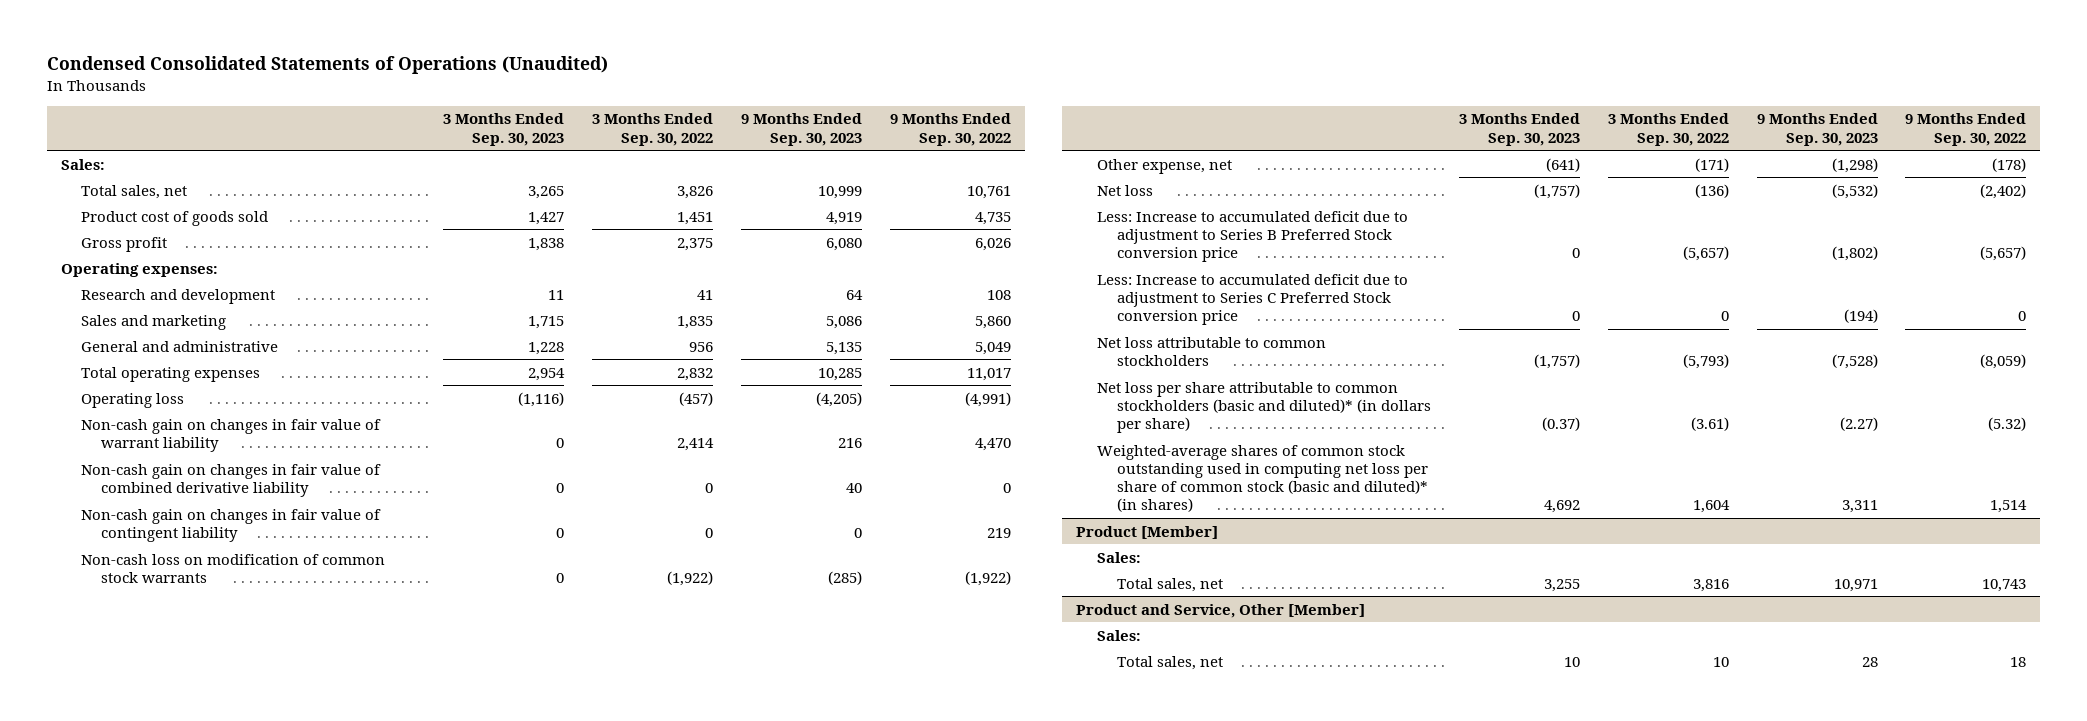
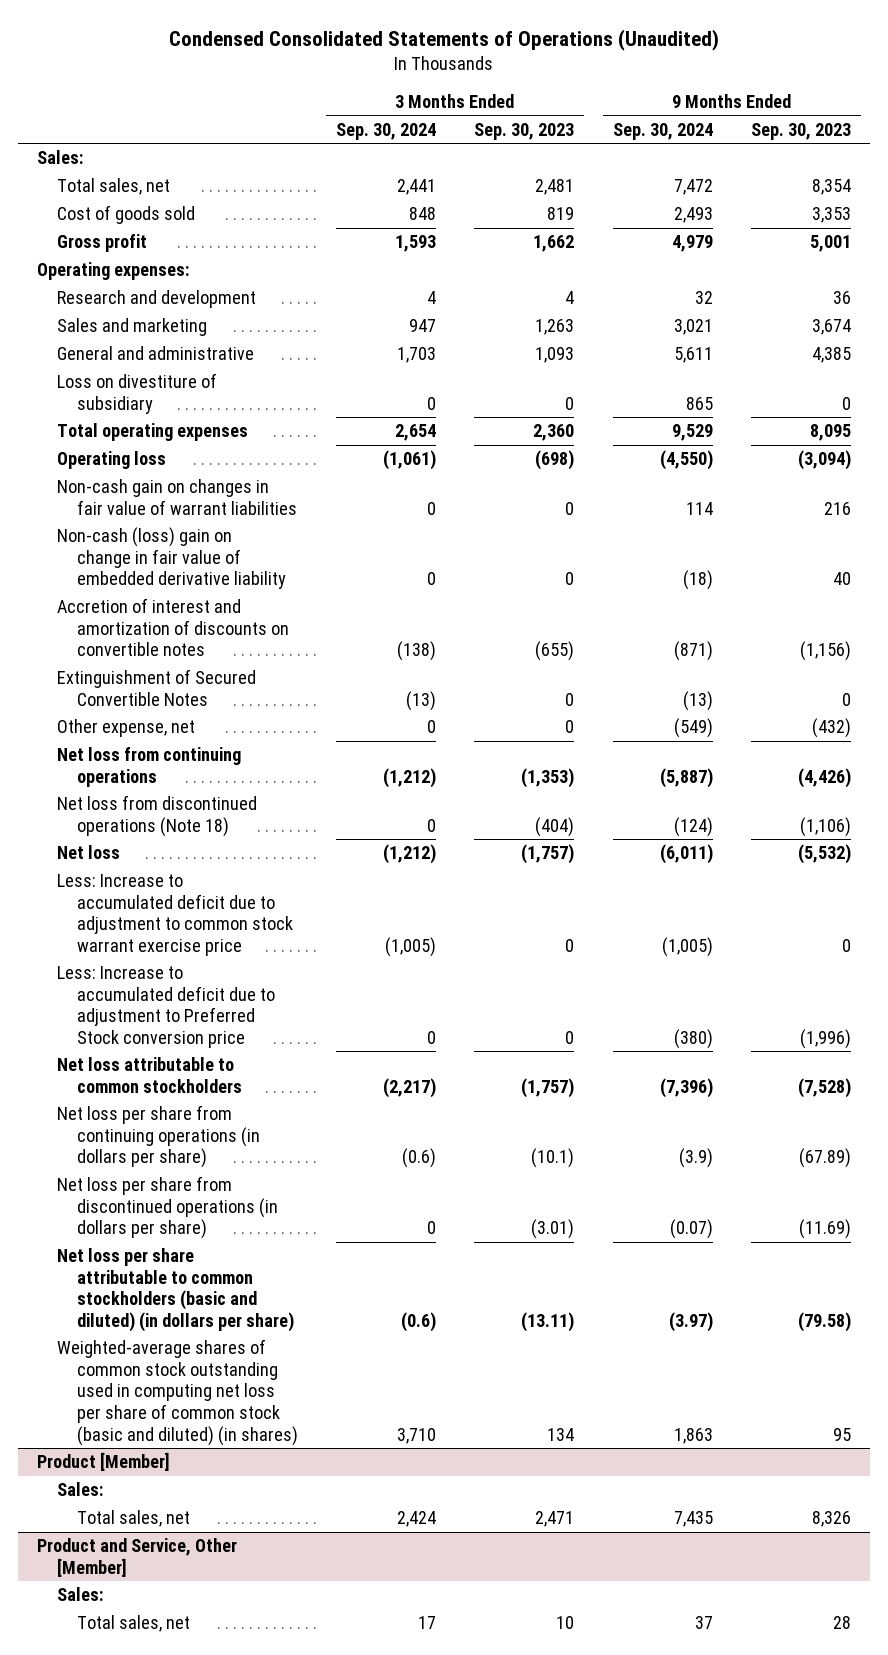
- | 3 Months Ended Sep. 30, 2023 | 3 Months Ended Sep. 30, 2022 | 9 Months Ended Sep. 30, 2023 | 9 Months Ended Sep. 30, 2022
+ | 3 Months Ended Sep. 30, 2024 | 3 Months Ended Sep. 30, 2023 | 9 Months Ended Sep. 30, 2024 | 9 Months Ended Sep. 30, 2023
- Total sales, net | 3,265 | 3,826 | 10,999 | 10,761
- Product cost of goods sold | 1,427 | 1,451 | 4,919 | 4,735
- Gross profit | 1,838 | 2,375 | 6,080 | 6,026
+ Total sales, net | 2,441 | 2,481 | 7,472 | 8,354
+ Cost of goods sold | 848 | 819 | 2,493 | 3,353
+ Gross profit | 1,593 | 1,662 | 4,979 | 5,001
- Research and development | 11 | 41 | 64 | 108
- Sales and marketing | 1,715 | 1,835 | 5,086 | 5,860
- General and administrative | 1,228 | 956 | 5,135 | 5,049
- Total operating expenses | 2,954 | 2,832 | 10,285 | 11,017
- Operating loss | (1,116) | (457) | (4,205) | (4,991)
- Non-cash gain on changes in fair value of warrant liability | 0 | 2,414 | 216 | 4,470
- Non-cash gain on changes in fair value of combined derivative liability | 0 | 0 | 40 | 0
- Non-cash gain on changes in fair value of contingent liability | 0 | 0 | 0 | 219
- Non-cash loss on modification of common stock warrants | 0 | (1,922) | (285) | (1,922)
- Other expense, net | (641) | (171) | (1,298) | (178)
+ Research and development | 4 | 4 | 32 | 36
+ Sales and marketing | 947 | 1,263 | 3,021 | 3,674
+ General and administrative | 1,703 | 1,093 | 5,611 | 4,385
+ Loss on divestiture of subsidiary | 0 | 0 | 865 | 0
+ Total operating expenses | 2,654 | 2,360 | 9,529 | 8,095
+ Operating loss | (1,061) | (698) | (4,550) | (3,094)
+ Non-cash gain on changes in fair value of warrant liabilities | 0 | 0 | 114 | 216
+ Non-cash (loss) gain on change in fair value of embedded derivative liability | 0 | 0 | (18) | 40
+ Accretion of interest and amortization of discounts on convertible notes | (138) | (655) | (871) | (1,156)
+ Extinguishment of Secured Convertible Notes | (13) | 0 | (13) | 0
+ Other expense, net | 0 | 0 | (549) | (432)
+ Net loss from continuing operations | (1,212) | (1,353) | (5,887) | (4,426)
+ Net loss from discontinued operations (Note 18) | 0 | (404) | (124) | (1,106)
- Less: Increase to accumulated deficit due to adjustment to Series B Preferred Stock conversion price | 0 | (5,657) | (1,802) | (5,657)
- Less: Increase to accumulated deficit due to adjustment to Series C Preferred Stock conversion price | 0 | 0 | (194) | 0
+ Less: Increase to accumulated deficit due to adjustment to common stock warrant exercise price | (1,005) | 0 | (1,005) | 0
+ Less: Increase to accumulated deficit due to adjustment to Preferred Stock conversion price | 0 | 0 | (380) | (1,996)
- Net loss per share attributable to common stockholders (basic and diluted)* (in dollars per share) | (0.37) | (3.61) | (2.27) | (5.32)
- Weighted-average shares of common stock outstanding used in computing net loss per share of common stock (basic and diluted)* (in shares) | 4,692 | 1,604 | 3,311 | 1,514
+ Net loss per share from continuing operations (in dollars per share) | (0.6) | (10.1) | (3.9) | (67.89)
+ Net loss per share from discontinued operations (in dollars per share) | 0 | (3.01) | (0.07) | (11.69)
+ Net loss per share attributable to common stockholders (basic and diluted) (in dollars per share) | (0.6) | (13.11) | (3.97) | (79.58)
+ Weighted-average shares of common stock outstanding used in computing net loss per share of common stock (basic and diluted) (in shares) | 3,710 | 134 | 1,863 | 95
@ Product [Member]
- Total sales, net | 3,255 | 3,816 | 10,971 | 10,743
+ Total sales, net | 2,424 | 2,471 | 7,435 | 8,326

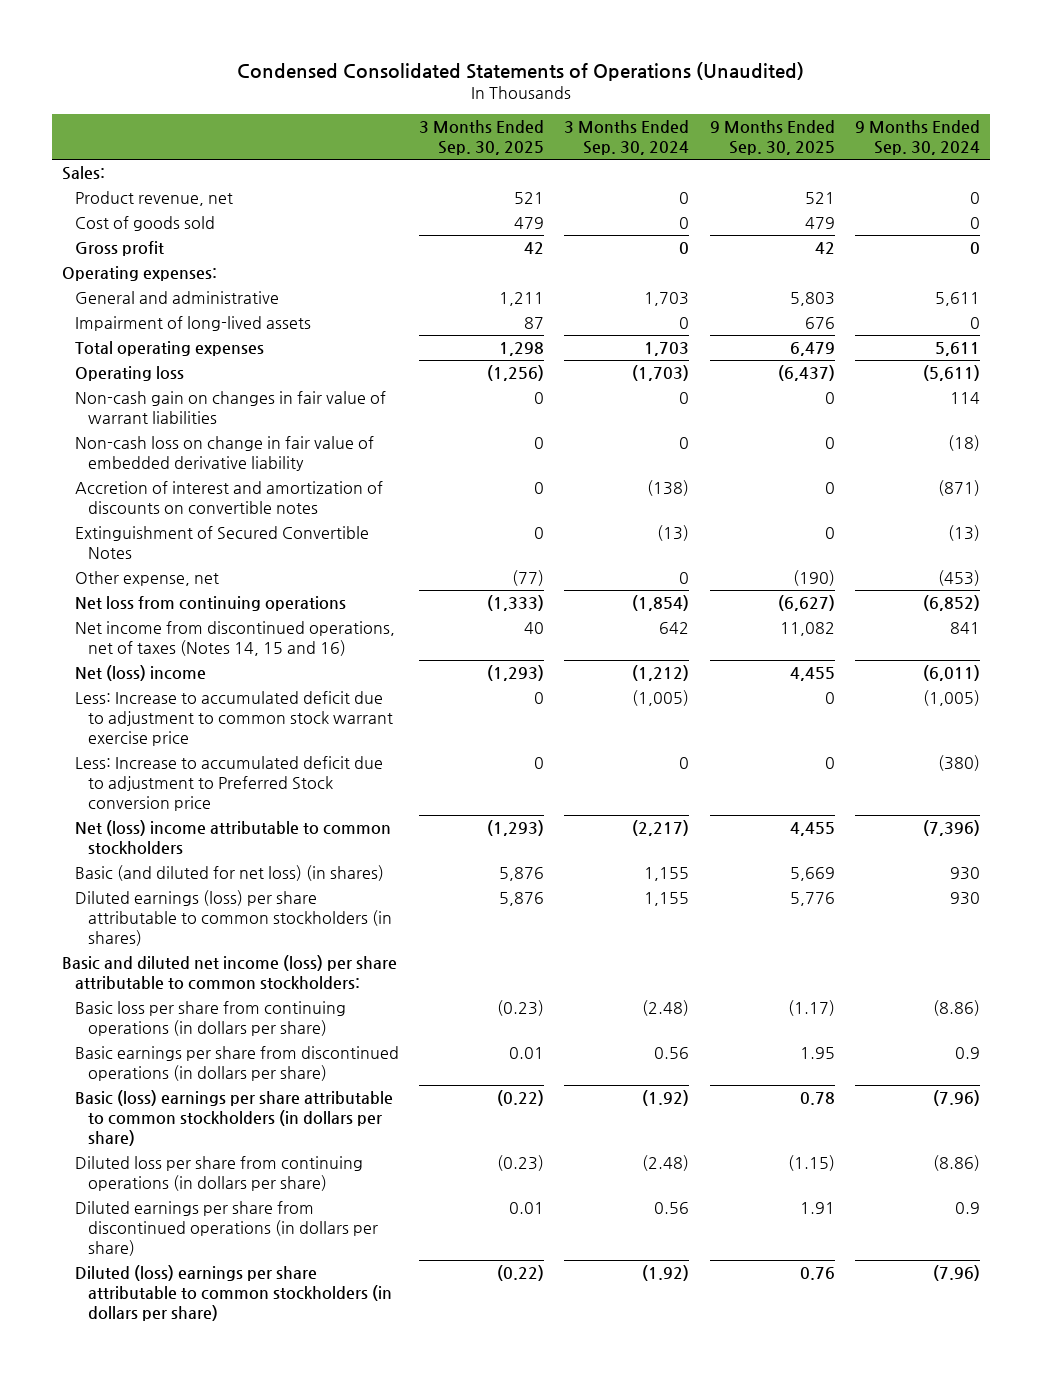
- | 3 Months Ended Sep. 30, 2024 | 3 Months Ended Sep. 30, 2023 | 9 Months Ended Sep. 30, 2024 | 9 Months Ended Sep. 30, 2023
+ | 3 Months Ended Sep. 30, 2025 | 3 Months Ended Sep. 30, 2024 | 9 Months Ended Sep. 30, 2025 | 9 Months Ended Sep. 30, 2024
- Total sales, net | 2,441 | 2,481 | 7,472 | 8,354
- Cost of goods sold | 848 | 819 | 2,493 | 3,353
- Gross profit | 1,593 | 1,662 | 4,979 | 5,001
+ Product revenue, net | 521 | 0 | 521 | 0
+ Cost of goods sold | 479 | 0 | 479 | 0
+ Gross profit | 42 | 0 | 42 | 0
- Research and development | 4 | 4 | 32 | 36
- Sales and marketing | 947 | 1,263 | 3,021 | 3,674
- Loss on divestiture of subsidiary | 0 | 0 | 865 | 0
- Total operating expenses | 2,654 | 2,360 | 9,529 | 8,095
- Operating loss | (1,061) | (698) | (4,550) | (3,094)
+ Impairment of long-lived assets | 87 | 0 | 676 | 0
+ Total operating expenses | 1,298 | 1,703 | 6,479 | 5,611
+ Operating loss | (1,256) | (1,703) | (6,437) | (5,611)
- Non-cash (loss) gain on change in fair value of embedded derivative liability | 0 | 0 | (18) | 40
+ Non-cash loss on change in fair value of embedded derivative liability | 0 | 0 | 0 | (18)
- Other expense, net | 0 | 0 | (549) | (432)
- Net loss from continuing operations | (1,212) | (1,353) | (5,887) | (4,426)
- Net loss from discontinued operations (Note 18) | 0 | (404) | (124) | (1,106)
- Net loss | (1,212) | (1,757) | (6,011) | (5,532)
+ Other expense, net | (77) | 0 | (190) | (453)
+ Net loss from continuing operations | (1,333) | (1,854) | (6,627) | (6,852)
+ Net income from discontinued operations, net of taxes (Notes 14, 15 and 16) | 40 | 642 | 11,082 | 841
+ Net (loss) income | (1,293) | (1,212) | 4,455 | (6,011)
- Net loss attributable to common stockholders | (2,217) | (1,757) | (7,396) | (7,528)
- Net loss per share from continuing operations (in dollars per share) | (0.6) | (10.1) | (3.9) | (67.89)
- Net loss per share from discontinued operations (in dollars per share) | 0 | (3.01) | (0.07) | (11.69)
- Net loss per share attributable to common stockholders (basic and diluted) (in dollars per share) | (0.6) | (13.11) | (3.97) | (79.58)
- Weighted-average shares of common stock outstanding used in computing net loss per share of common stock (basic and diluted) (in shares) | 3,710 | 134 | 1,863 | 95
- Product [Member]
- Sales:
- Total sales, net | 2,424 | 2,471 | 7,435 | 8,326
- Product and Service, Other [Member]
- Sales:
- Total sales, net | 17 | 10 | 37 | 28
+ Net (loss) income attributable to common stockholders | (1,293) | (2,217) | 4,455 | (7,396)
+ Basic (and diluted for net loss) (in shares) | 5,876 | 1,155 | 5,669 | 930
+ Diluted earnings (loss) per share attributable to common stockholders (in shares) | 5,876 | 1,155 | 5,776 | 930
+ Basic and diluted net income (loss) per share attributable to common stockholders:
+ Basic loss per share from continuing operations (in dollars per share) | (0.23) | (2.48) | (1.17) | (8.86)
+ Basic earnings per share from discontinued operations (in dollars per share) | 0.01 | 0.56 | 1.95 | 0.9
+ Basic (loss) earnings per share attributable to common stockholders (in dollars per share) | (0.22) | (1.92) | 0.78 | (7.96)
+ Diluted loss per share from continuing operations (in dollars per share) | (0.23) | (2.48) | (1.15) | (8.86)
+ Diluted earnings per share from discontinued operations (in dollars per share) | 0.01 | 0.56 | 1.91 | 0.9
+ Diluted (loss) earnings per share attributable to common stockholders (in dollars per share) | (0.22) | (1.92) | 0.76 | (7.96)

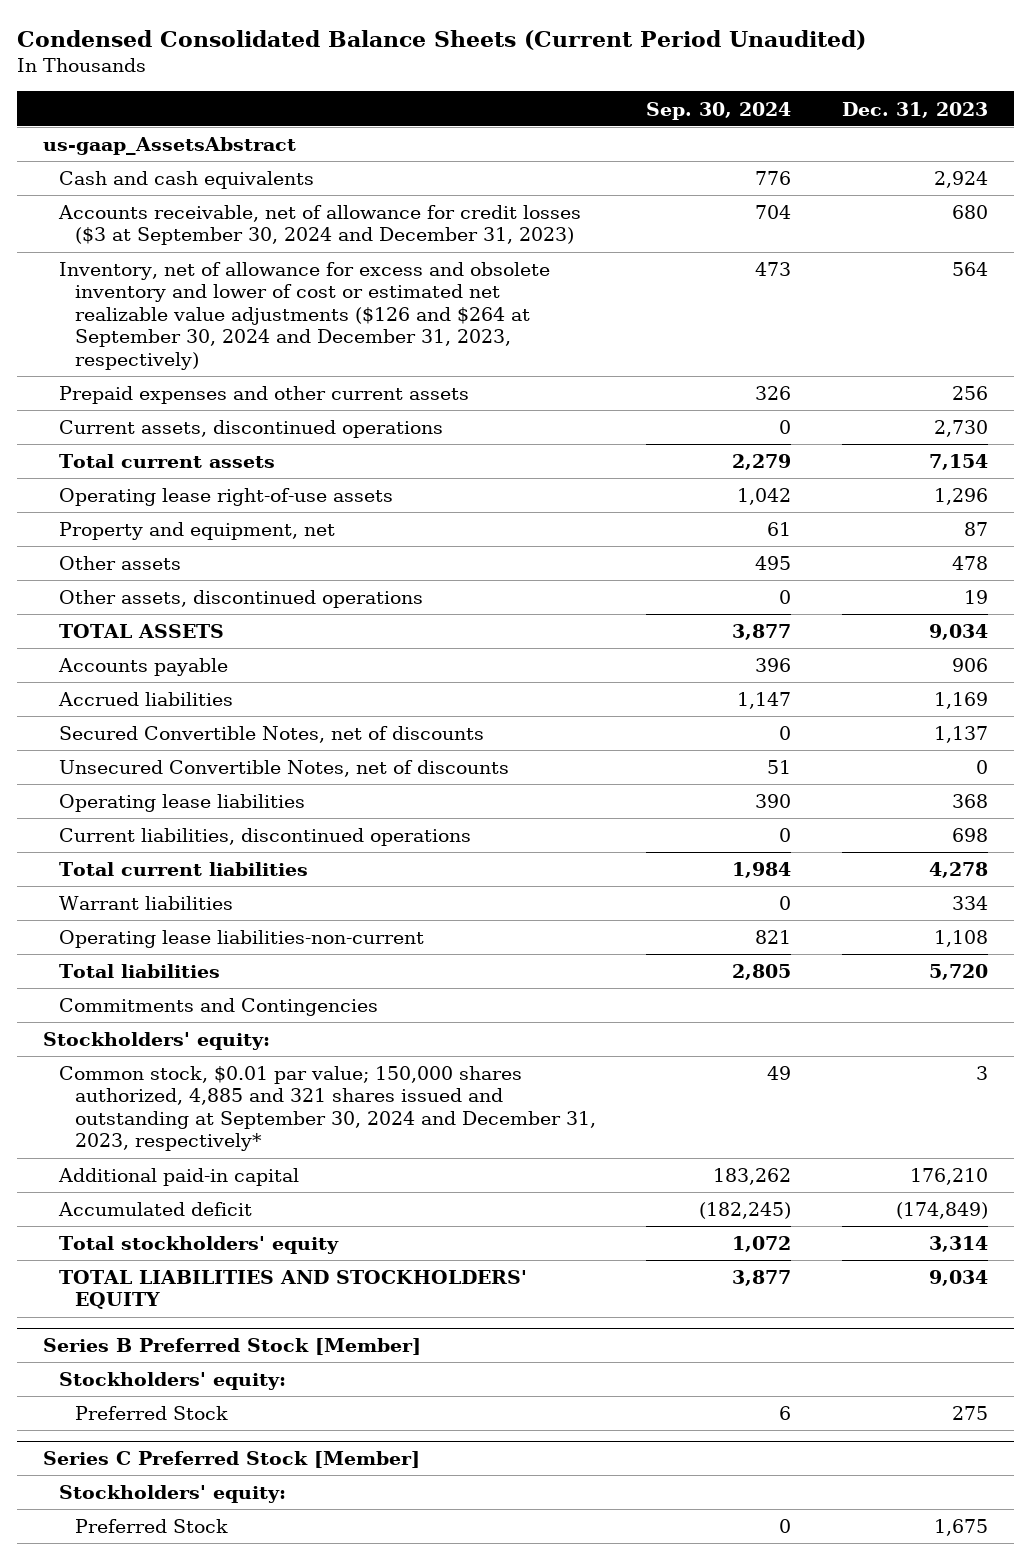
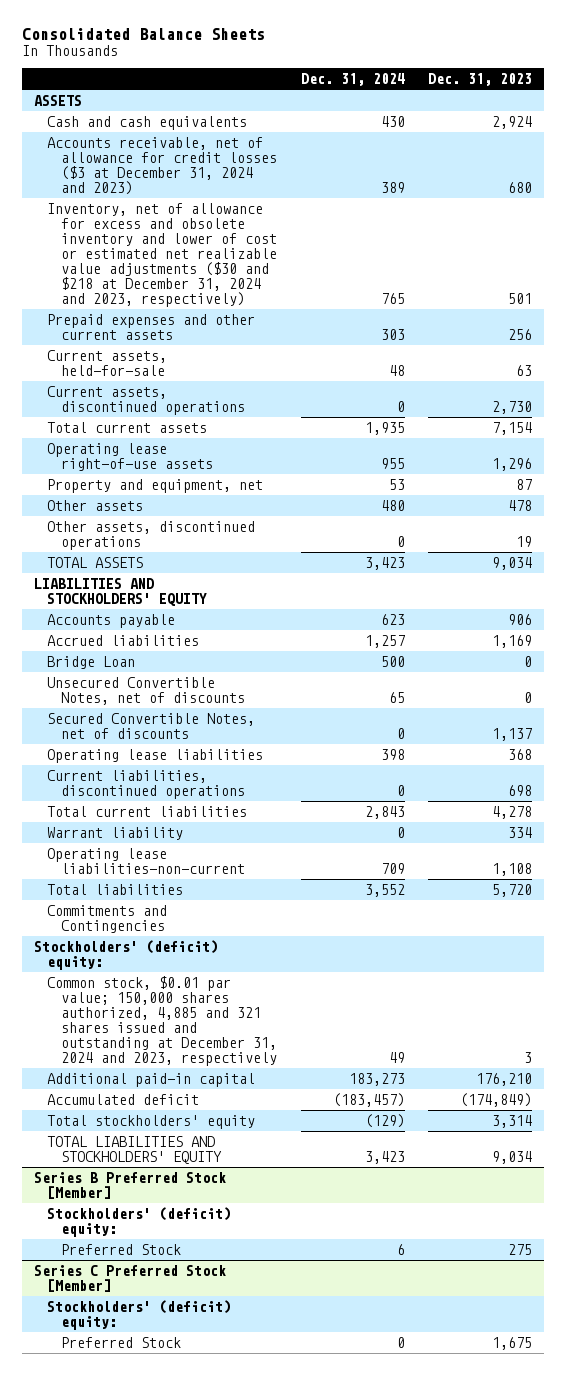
- Condensed Consolidated Balance Sheets (Current Period Unaudited)
+ Consolidated Balance Sheets
- | Sep. 30, 2024 | Dec. 31, 2023
+ | Dec. 31, 2024 | Dec. 31, 2023
- us-gaap_AssetsAbstract
+ ASSETS
- Accounts receivable, net of allowance for credit losses ($3 at September 30, 2024 and December 31, 2023) | 704 | 680
- Inventory, net of allowance for excess and obsolete inventory and lower of cost or estimated net realizable value adjustments ($126 and $264 at September 30, 2024 and December 31, 2023, respectively) | 473 | 564
+ Accounts receivable, net of allowance for credit losses ($3 at December 31, 2024 and 2023) | 389 | 680
+ Inventory, net of allowance for excess and obsolete inventory and lower of cost or estimated net realizable value adjustments ($30 and $218 at December 31, 2024 and 2023, respectively) | 765 | 501
+ Current assets, held-for-sale | 48 | 63
+ LIABILITIES AND STOCKHOLDERS' EQUITY
+ Bridge Loan | 500 | 0
moved down: Secured Convertible Notes, net of discounts | 0 | 1,137
- Warrant liabilities | 0 | 334
+ Warrant liability | 0 | 334
- Stockholders' equity:
- Common stock, $0.01 par value; 150,000 shares authorized, 4,885 and 321 shares issued and outstanding at September 30, 2024 and December 31, 2023, respectively* | 49 | 3
+ Stockholders' (deficit) equity:
+ Common stock, $0.01 par value; 150,000 shares authorized, 4,885 and 321 shares issued and outstanding at December 31, 2024 and 2023, respectively | 49 | 3
@ Series B Preferred Stock [Member]
- Stockholders' equity:
+ Stockholders' (deficit) equity:
@ Series C Preferred Stock [Member]
- Stockholders' equity:
+ Stockholders' (deficit) equity:

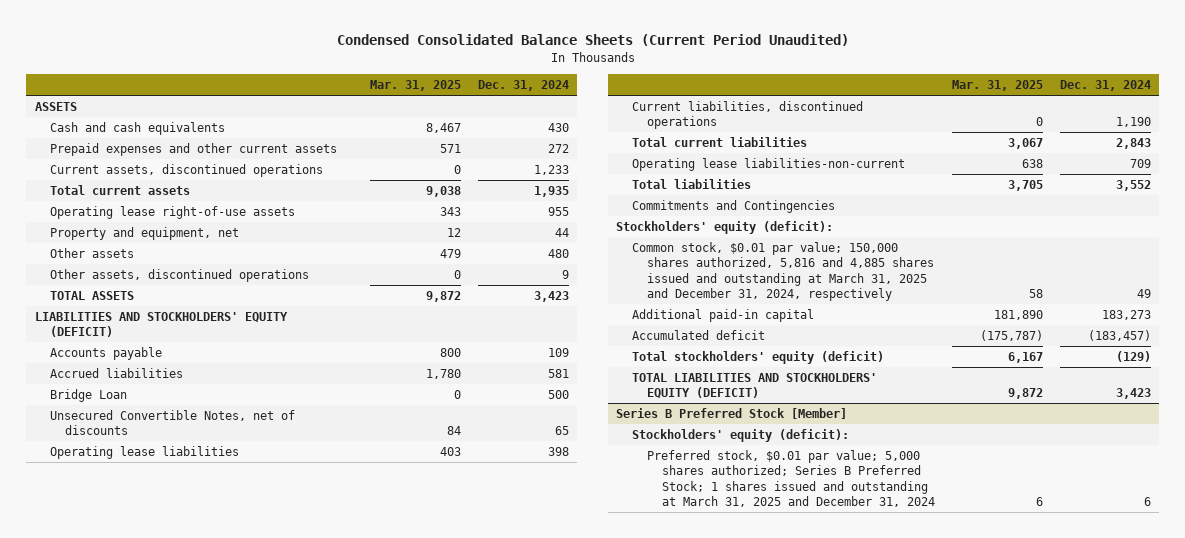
- Consolidated Balance Sheets
+ Condensed Consolidated Balance Sheets (Current Period Unaudited)
- | Dec. 31, 2024 | Dec. 31, 2023
+ | Mar. 31, 2025 | Dec. 31, 2024
- Accounts receivable, net of allowance for credit losses ($3 at December 31, 2024 and 2023) | 389 | 680
- Inventory, net of allowance for excess and obsolete inventory and lower of cost or estimated net realizable value adjustments ($30 and $218 at December 31, 2024 and 2023, respectively) | 765 | 501
- Prepaid expenses and other current assets | 303 | 256
- Current assets, held-for-sale | 48 | 63
- Current assets, discontinued operations | 0 | 2,730
+ Prepaid expenses and other current assets | 571 | 272
+ Current assets, discontinued operations | 0 | 1,233
- Property and equipment, net | 53 | 87
+ Property and equipment, net | 12 | 44
- Other assets, discontinued operations | 0 | 19
+ Other assets, discontinued operations | 0 | 9
- LIABILITIES AND STOCKHOLDERS' EQUITY
- Accounts payable | 623 | 906
- Accrued liabilities | 1,257 | 1,169
+ LIABILITIES AND STOCKHOLDERS' EQUITY (DEFICIT)
+ Accounts payable | 800 | 109
+ Accrued liabilities | 1,780 | 581
- Secured Convertible Notes, net of discounts | 0 | 1,137
- Current liabilities, discontinued operations | 0 | 698
+ Current liabilities, discontinued operations | 0 | 1,190
- Warrant liability | 0 | 334
- Stockholders' (deficit) equity:
- Common stock, $0.01 par value; 150,000 shares authorized, 4,885 and 321 shares issued and outstanding at December 31, 2024 and 2023, respectively | 49 | 3
+ Stockholders' equity (deficit):
+ Common stock, $0.01 par value; 150,000 shares authorized, 5,816 and 4,885 shares issued and outstanding at March 31, 2025 and December 31, 2024, respectively | 58 | 49
- Total stockholders' equity | (129) | 3,314
- TOTAL LIABILITIES AND STOCKHOLDERS' EQUITY | 3,423 | 9,034
+ Total stockholders' equity (deficit) | 6,167 | (129)
+ TOTAL LIABILITIES AND STOCKHOLDERS' EQUITY (DEFICIT) | 9,872 | 3,423
@ Series B Preferred Stock [Member]
- Stockholders' (deficit) equity:
- Preferred Stock | 6 | 275
- Series C Preferred Stock [Member]
- Stockholders' (deficit) equity:
- Preferred Stock | 0 | 1,675
@ Series B Preferred Stock [Member]
+ Stockholders' equity (deficit):
+ Preferred stock, $0.01 par value; 5,000 shares authorized; Series B Preferred Stock; 1 shares issued and outstanding at March 31, 2025 and December 31, 2024 | 6 | 6

